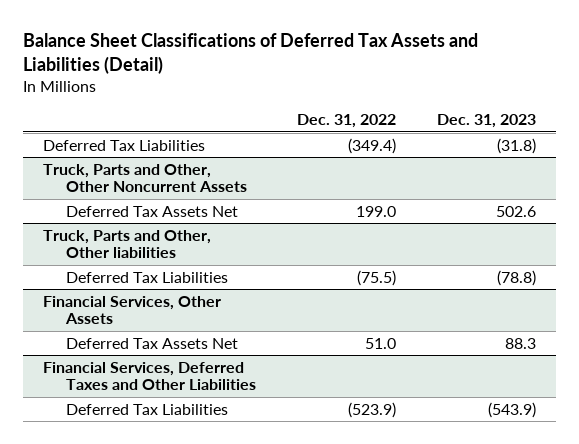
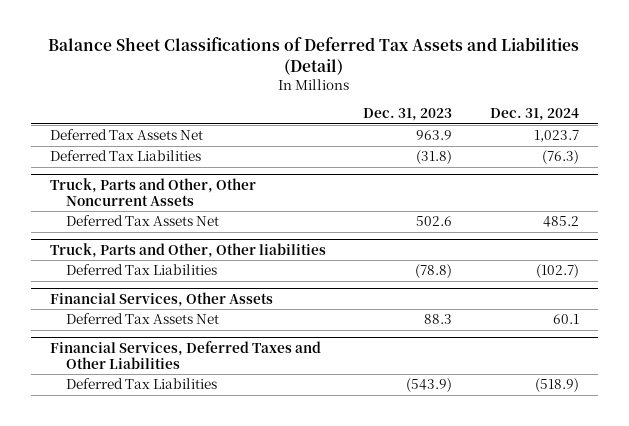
- | Dec. 31, 2022 | Dec. 31, 2023
+ | Dec. 31, 2023 | Dec. 31, 2024
+ Deferred Tax Assets Net | 963.9 | 1,023.7

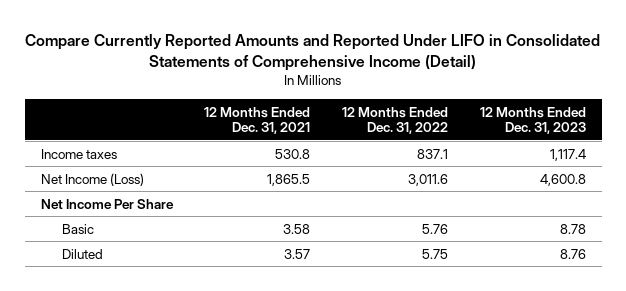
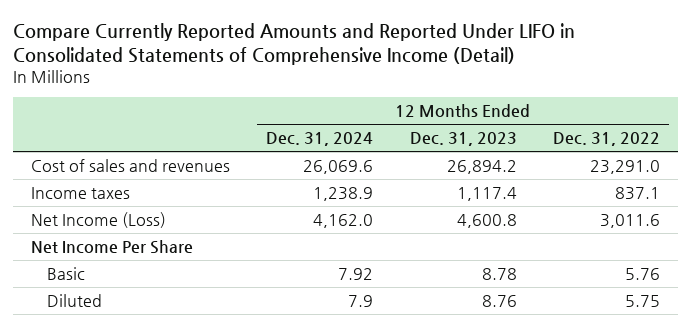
- | 12 Months Ended Dec. 31, 2021 | 12 Months Ended Dec. 31, 2022 | 12 Months Ended Dec. 31, 2023
+ | 12 Months Ended Dec. 31, 2024 | 12 Months Ended Dec. 31, 2023 | 12 Months Ended Dec. 31, 2022
+ Cost of sales and revenues | 26,069.6 | 26,894.2 | 23,291.0

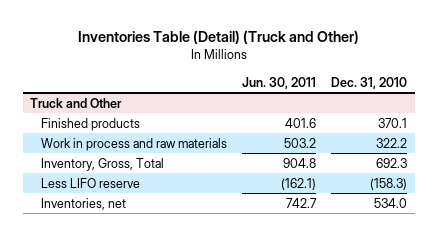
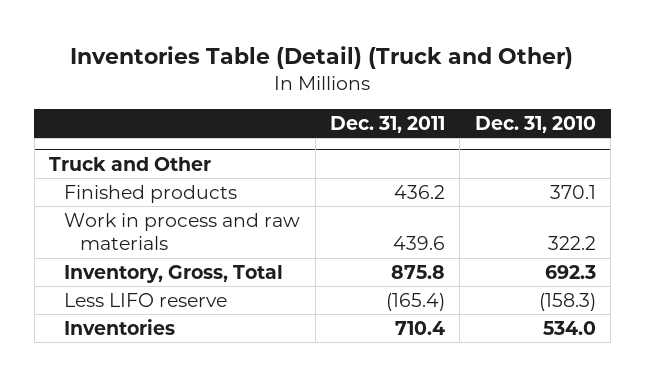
- | Jun. 30, 2011 | Dec. 31, 2010
+ | Dec. 31, 2011 | Dec. 31, 2010
@ Truck and Other
- Inventories, net | 742.7 | 534.0
+ Inventories | 710.4 | 534.0

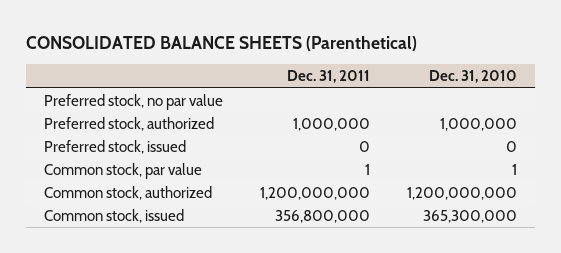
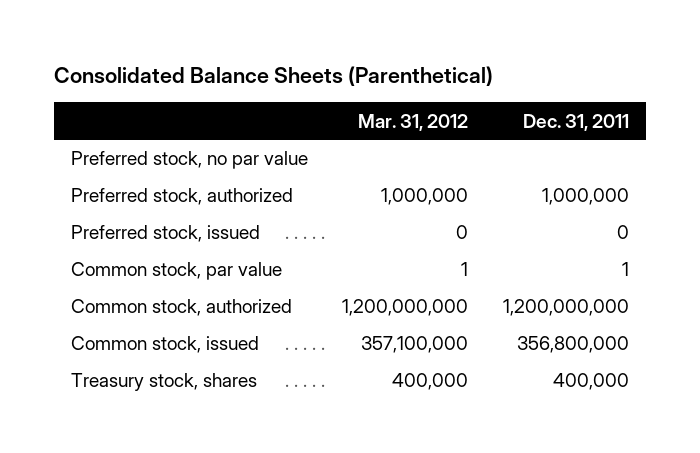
- CONSOLIDATED BALANCE SHEETS (Parenthetical)
+ Consolidated Balance Sheets (Parenthetical)
- | Dec. 31, 2011 | Dec. 31, 2010
+ | Mar. 31, 2012 | Dec. 31, 2011
+ Treasury stock, shares | 400,000 | 400,000

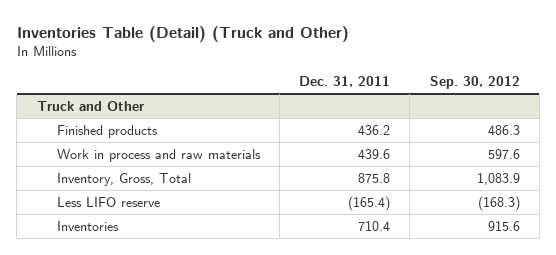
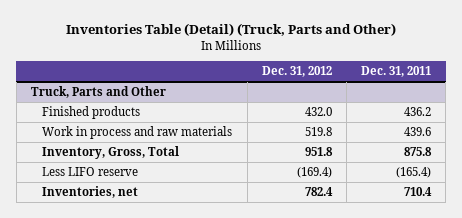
- Inventories Table (Detail) (Truck and Other)
+ Inventories Table (Detail) (Truck, Parts and Other)
- | Dec. 31, 2011 | Sep. 30, 2012
+ | Dec. 31, 2012 | Dec. 31, 2011
- Truck and Other
+ Truck, Parts and Other
- Inventories | 710.4 | 915.6
+ Inventories, net | 782.4 | 710.4

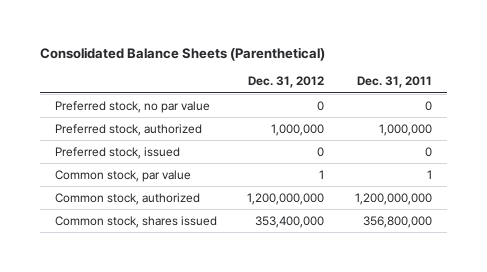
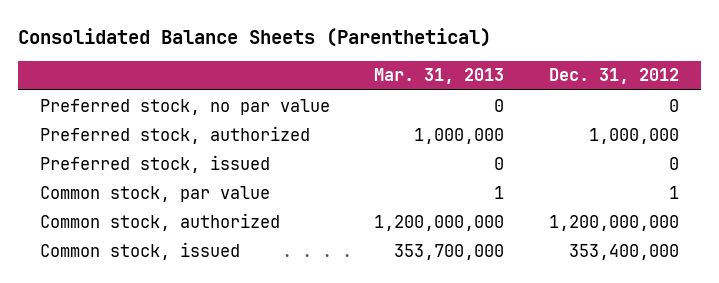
- | Dec. 31, 2012 | Dec. 31, 2011
+ | Mar. 31, 2013 | Dec. 31, 2012
- Common stock, shares issued | 353,400,000 | 356,800,000
+ Common stock, issued | 353,700,000 | 353,400,000

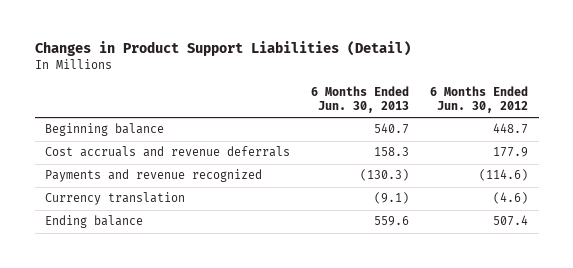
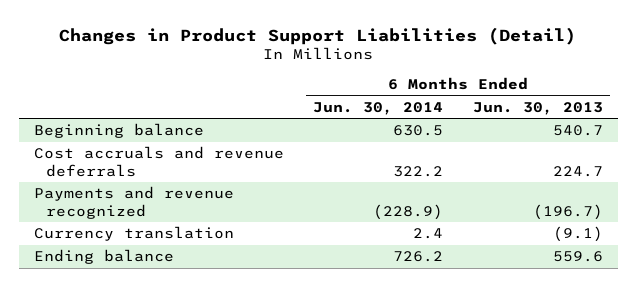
- | 6 Months Ended Jun. 30, 2013 | 6 Months Ended Jun. 30, 2012
+ | 6 Months Ended Jun. 30, 2014 | 6 Months Ended Jun. 30, 2013
- Cost accruals and revenue deferrals | 158.3 | 177.9
- Payments and revenue recognized | (130.3) | (114.6)
+ Cost accruals and revenue deferrals | 322.2 | 224.7
+ Payments and revenue recognized | (228.9) | (196.7)

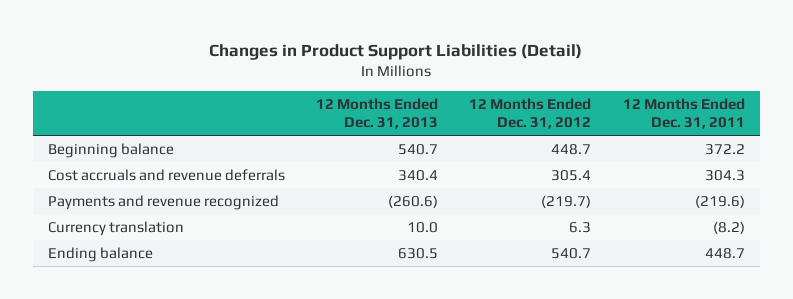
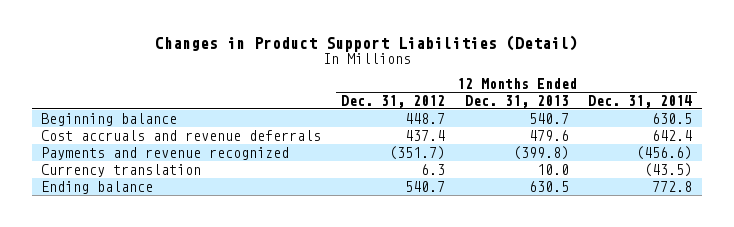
- | 12 Months Ended Dec. 31, 2013 | 12 Months Ended Dec. 31, 2012 | 12 Months Ended Dec. 31, 2011
+ | 12 Months Ended Dec. 31, 2012 | 12 Months Ended Dec. 31, 2013 | 12 Months Ended Dec. 31, 2014
- Cost accruals and revenue deferrals | 340.4 | 305.4 | 304.3
- Payments and revenue recognized | (260.6) | (219.7) | (219.6)
+ Cost accruals and revenue deferrals | 437.4 | 479.6 | 642.4
+ Payments and revenue recognized | (351.7) | (399.8) | (456.6)

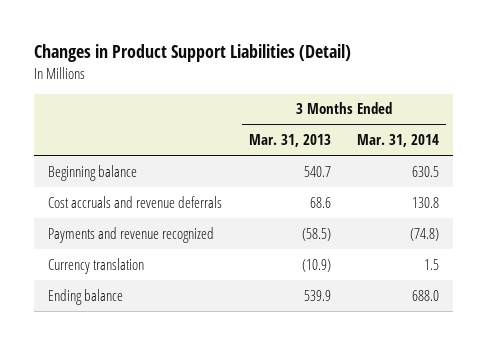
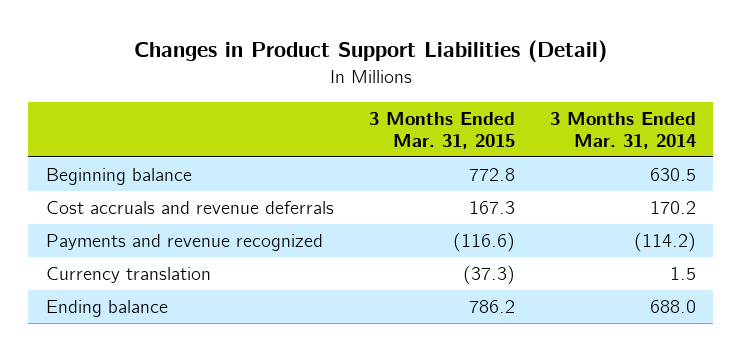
- | 3 Months Ended Mar. 31, 2013 | 3 Months Ended Mar. 31, 2014
+ | 3 Months Ended Mar. 31, 2015 | 3 Months Ended Mar. 31, 2014
- Cost accruals and revenue deferrals | 68.6 | 130.8
- Payments and revenue recognized | (58.5) | (74.8)
+ Cost accruals and revenue deferrals | 167.3 | 170.2
+ Payments and revenue recognized | (116.6) | (114.2)

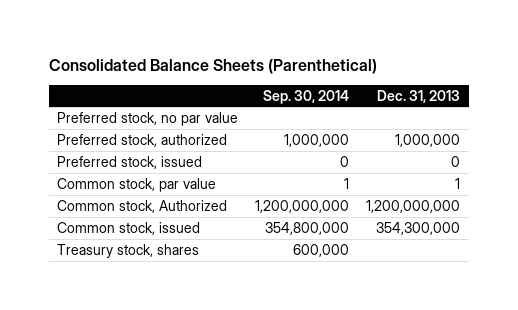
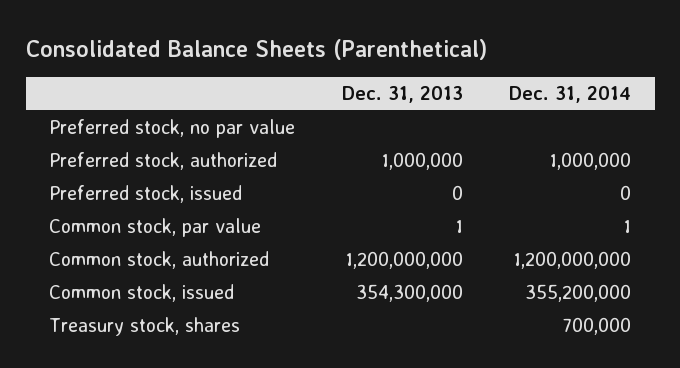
- | Sep. 30, 2014 | Dec. 31, 2013
+ | Dec. 31, 2013 | Dec. 31, 2014
- Common stock, Authorized | 1,200,000,000 | 1,200,000,000
+ Common stock, authorized | 1,200,000,000 | 1,200,000,000

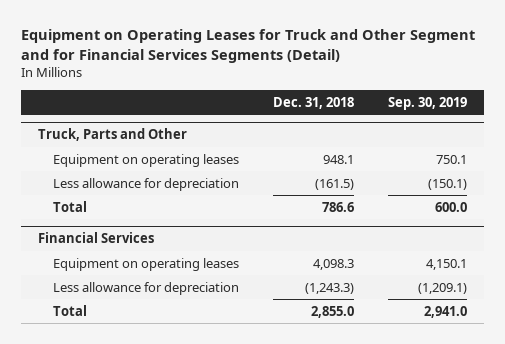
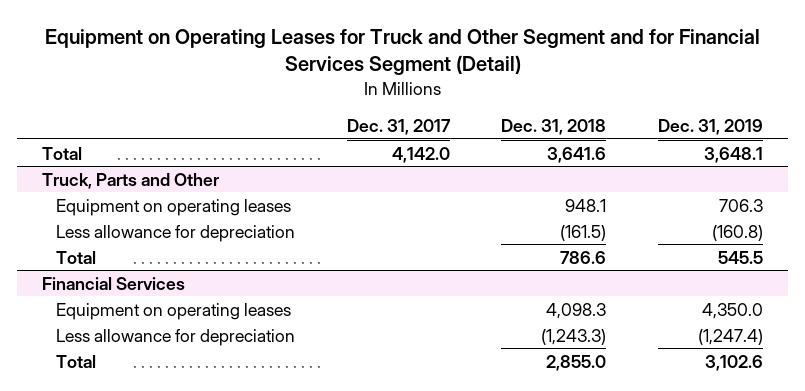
- Equipment on Operating Leases for Truck and Other Segment and for Financial Services Segments (Detail)
+ Equipment on Operating Leases for Truck and Other Segment and for Financial Services Segment (Detail)
- | Dec. 31, 2018 | Sep. 30, 2019
+ | Dec. 31, 2017 | Dec. 31, 2018 | Dec. 31, 2019
+ Total | 4,142.0 | 3,641.6 | 3,648.1

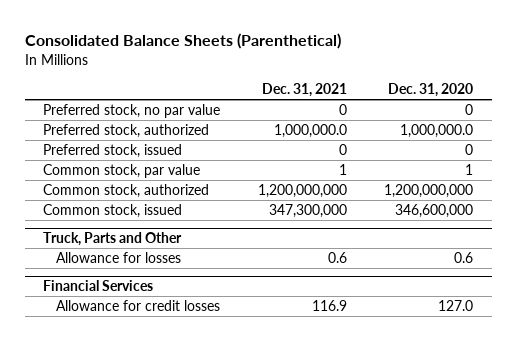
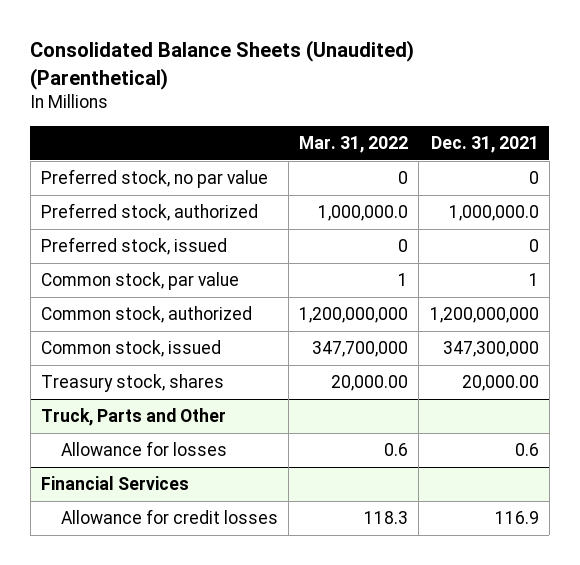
- Consolidated Balance Sheets (Parenthetical)
+ Consolidated Balance Sheets (Unaudited) (Parenthetical)
- | Dec. 31, 2021 | Dec. 31, 2020
+ | Mar. 31, 2022 | Dec. 31, 2021
+ Treasury stock, shares | 20,000.00 | 20,000.00

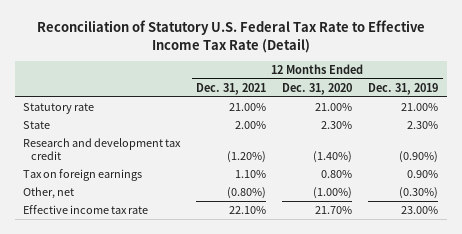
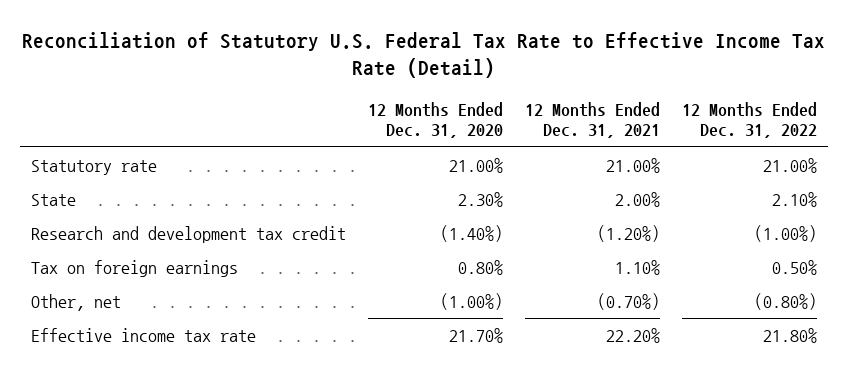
- | 12 Months Ended Dec. 31, 2021 | 12 Months Ended Dec. 31, 2020 | 12 Months Ended Dec. 31, 2019
+ | 12 Months Ended Dec. 31, 2020 | 12 Months Ended Dec. 31, 2021 | 12 Months Ended Dec. 31, 2022
- Other, net | (0.80%) | (1.00%) | (0.30%)
- Effective income tax rate | 22.10% | 21.70% | 23.00%
+ Other, net | (1.00%) | (0.70%) | (0.80%)
+ Effective income tax rate | 21.70% | 22.20% | 21.80%

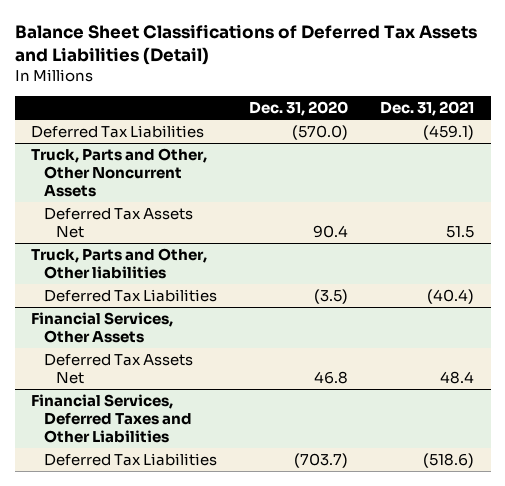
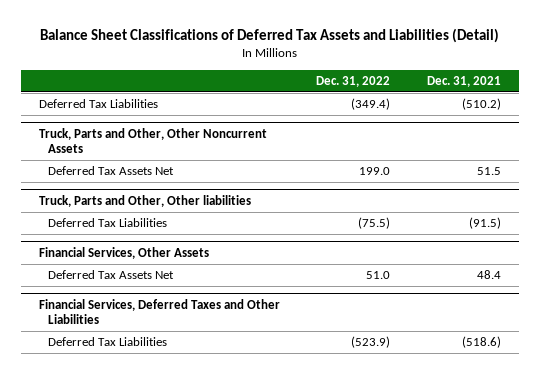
- | Dec. 31, 2020 | Dec. 31, 2021
+ | Dec. 31, 2022 | Dec. 31, 2021
- Deferred Tax Liabilities | (570.0) | (459.1)
+ Deferred Tax Liabilities | (349.4) | (510.2)
@ Truck, Parts and Other, Other liabilities
- Deferred Tax Liabilities | (3.5) | (40.4)
+ Deferred Tax Liabilities | (75.5) | (91.5)

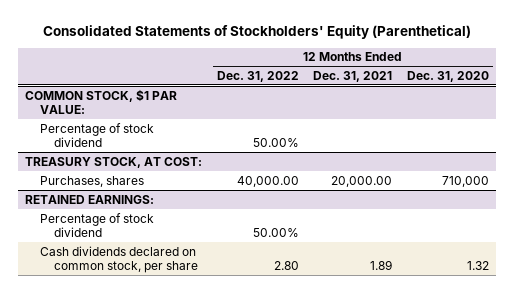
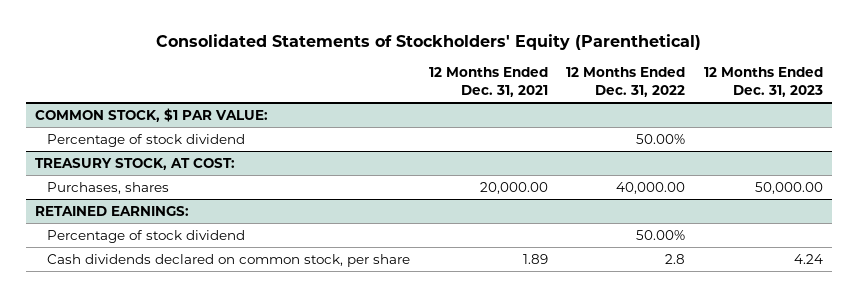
- | 12 Months Ended Dec. 31, 2022 | 12 Months Ended Dec. 31, 2021 | 12 Months Ended Dec. 31, 2020
+ | 12 Months Ended Dec. 31, 2021 | 12 Months Ended Dec. 31, 2022 | 12 Months Ended Dec. 31, 2023
@ RETAINED EARNINGS:
- Cash dividends declared on common stock, per share | 2.80 | 1.89 | 1.32
+ Cash dividends declared on common stock, per share | 1.89 | 2.8 | 4.24

